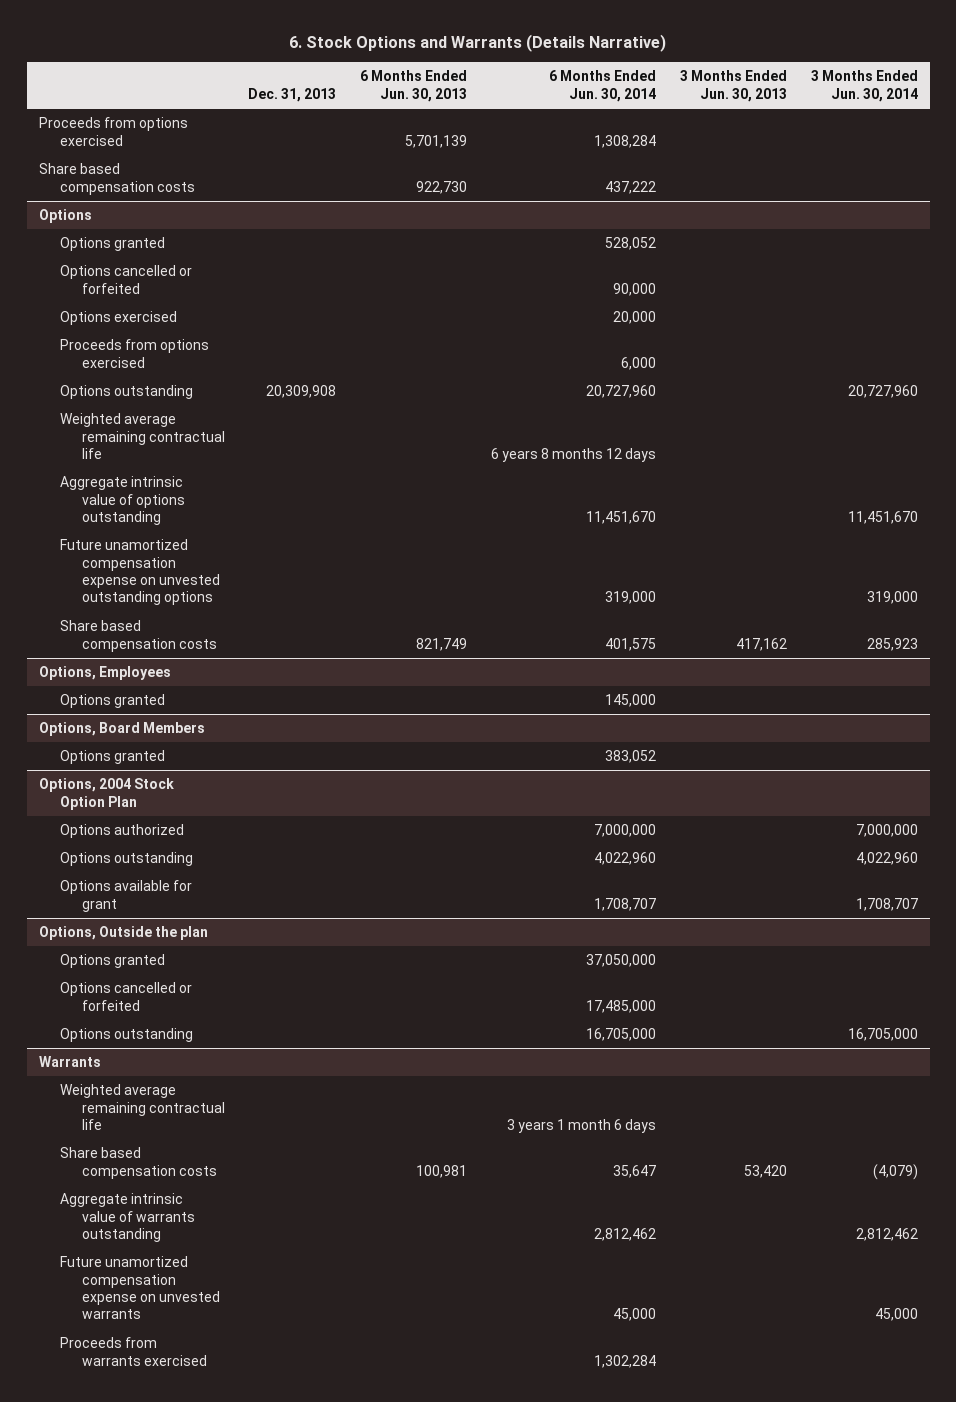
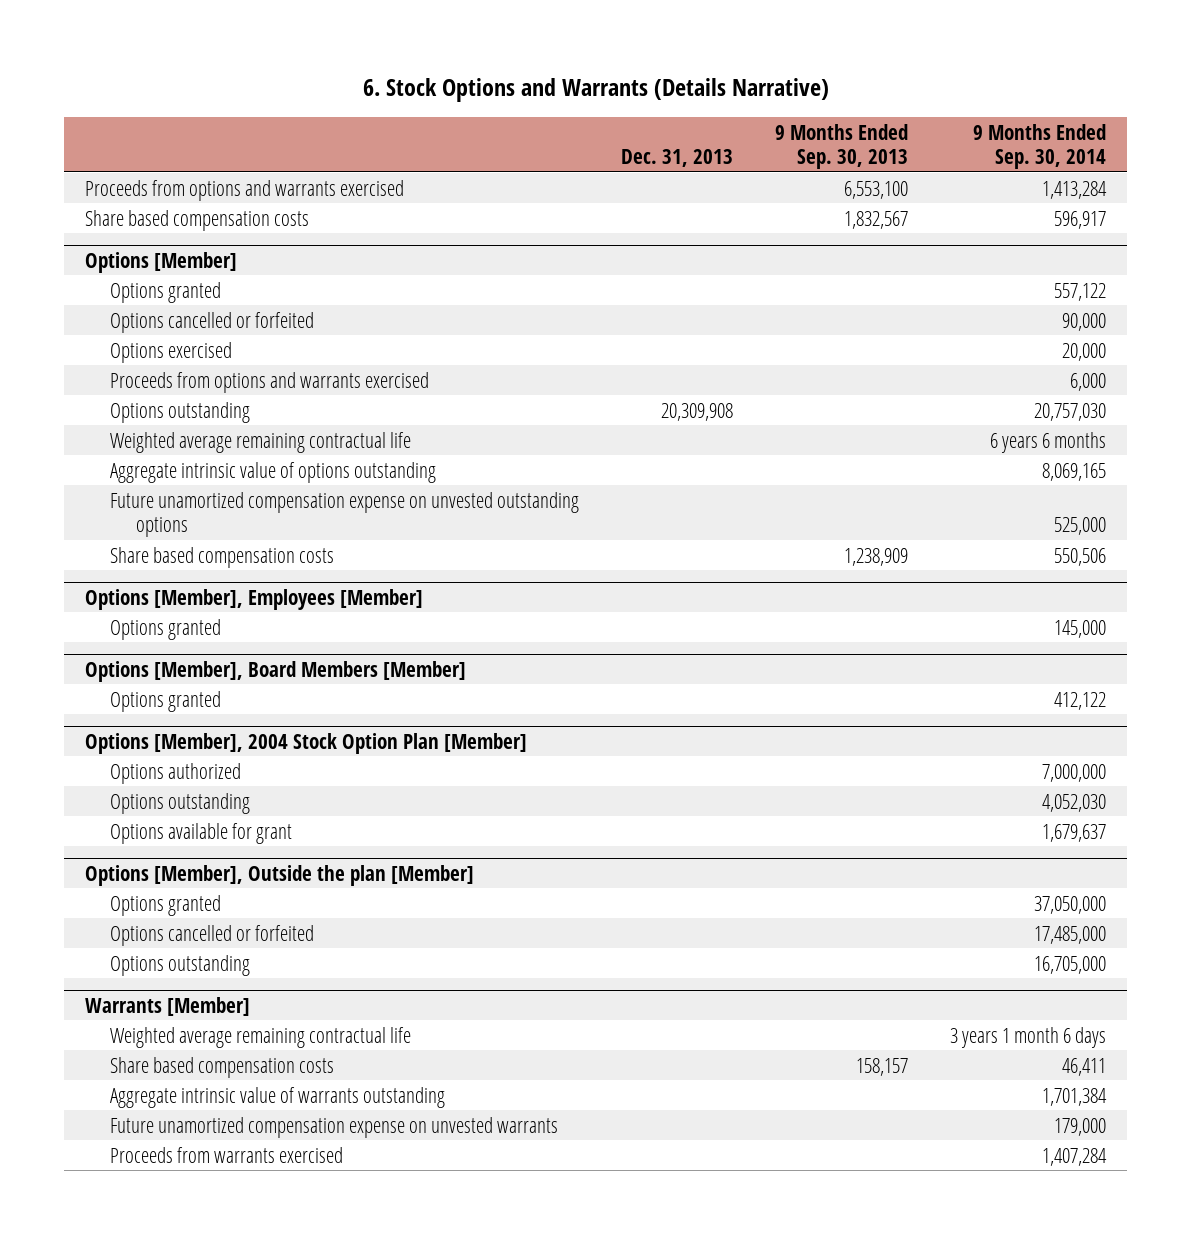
- | Dec. 31, 2013 | 6 Months Ended Jun. 30, 2013 | 6 Months Ended Jun. 30, 2014 | 3 Months Ended Jun. 30, 2013 | 3 Months Ended Jun. 30, 2014
+ | Dec. 31, 2013 | 9 Months Ended Sep. 30, 2013 | 9 Months Ended Sep. 30, 2014
- Proceeds from options exercised | | 5,701,139 | 1,308,284 | |
+ Proceeds from options and warrants exercised | | 6,553,100 | 1,413,284
- Options
+ Options [Member]
- Proceeds from options exercised | | | 6,000 | |
+ Proceeds from options and warrants exercised | | | 6,000
- Options, Employees
+ Options [Member], Employees [Member]
- Options, Board Members
+ Options [Member], Board Members [Member]
- Options, 2004 Stock Option Plan
+ Options [Member], 2004 Stock Option Plan [Member]
- Options, Outside the plan
+ Options [Member], Outside the plan [Member]
- Warrants
+ Warrants [Member]

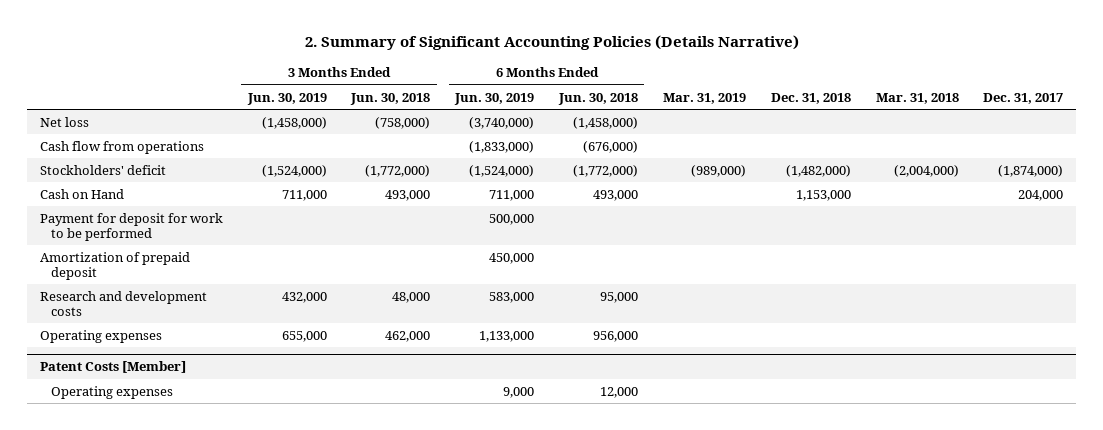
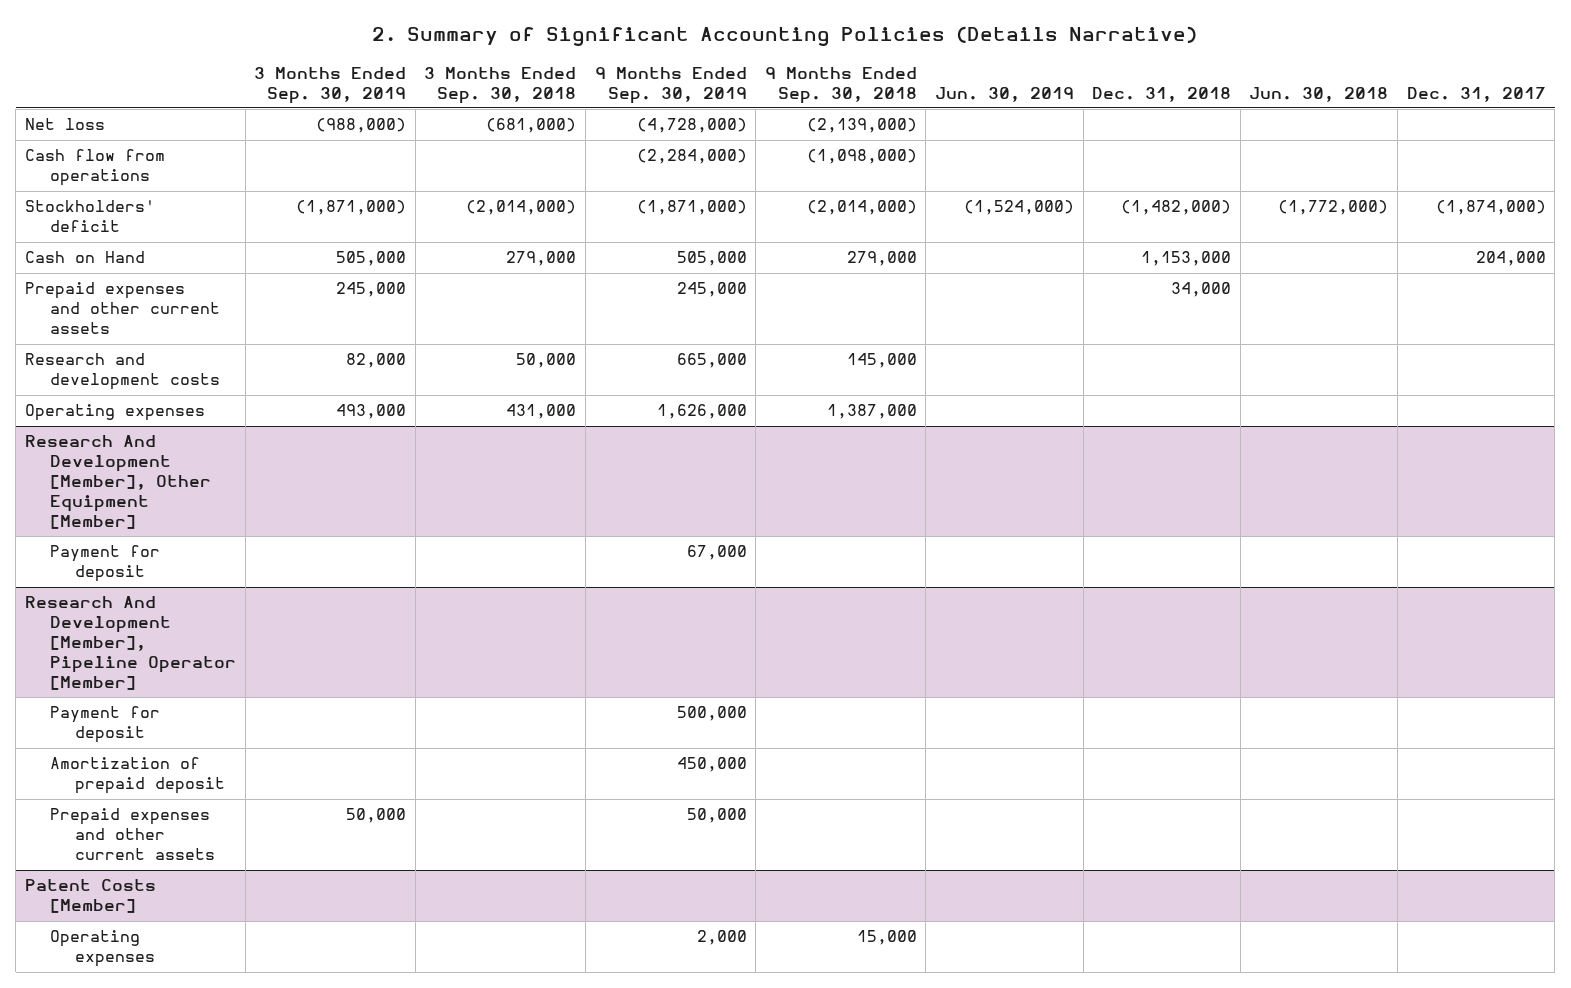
- | 3 Months Ended Jun. 30, 2019 | 3 Months Ended Jun. 30, 2018 | 6 Months Ended Jun. 30, 2019 | 6 Months Ended Jun. 30, 2018 | Mar. 31, 2019 | Dec. 31, 2018 | Mar. 31, 2018 | Dec. 31, 2017
+ | 3 Months Ended Sep. 30, 2019 | 3 Months Ended Sep. 30, 2018 | 9 Months Ended Sep. 30, 2019 | 9 Months Ended Sep. 30, 2018 | Jun. 30, 2019 | Dec. 31, 2018 | Jun. 30, 2018 | Dec. 31, 2017
- Payment for deposit for work to be performed | | | 500,000 | | | | |
- Amortization of prepaid deposit | | | 450,000 | | | | |
+ Prepaid expenses and other current assets | 245,000 | | 245,000 | | | 34,000 | |
+ Research And Development [Member], Other Equipment [Member]
+ Payment for deposit | | | 67,000 | | | | |
+ Research And Development [Member], Pipeline Operator [Member]
+ Payment for deposit | | | 500,000 | | | | |
+ Amortization of prepaid deposit | | | 450,000 | | | | |
+ Prepaid expenses and other current assets | 50,000 | | 50,000 | | | | |

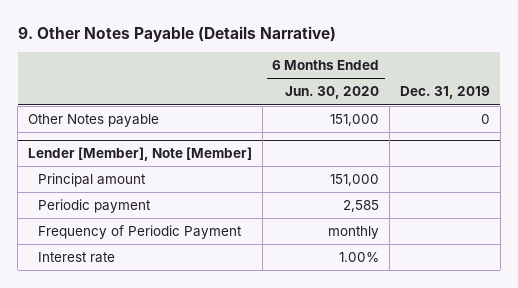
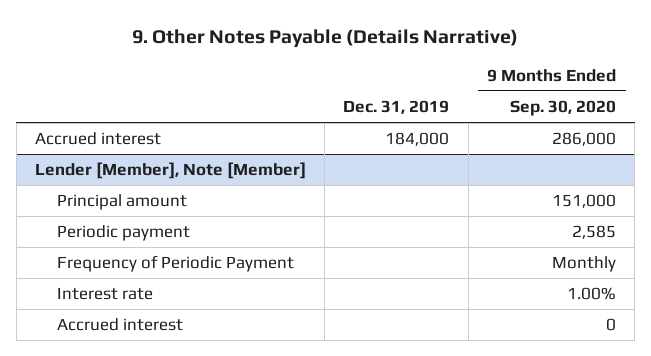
- | 6 Months Ended Jun. 30, 2020 | Dec. 31, 2019
+ | Dec. 31, 2019 | 9 Months Ended Sep. 30, 2020
- Other Notes payable | 151,000 | 0
+ Accrued interest | 184,000 | 286,000
@ Lender [Member], Note [Member]
+ Accrued interest | | 0

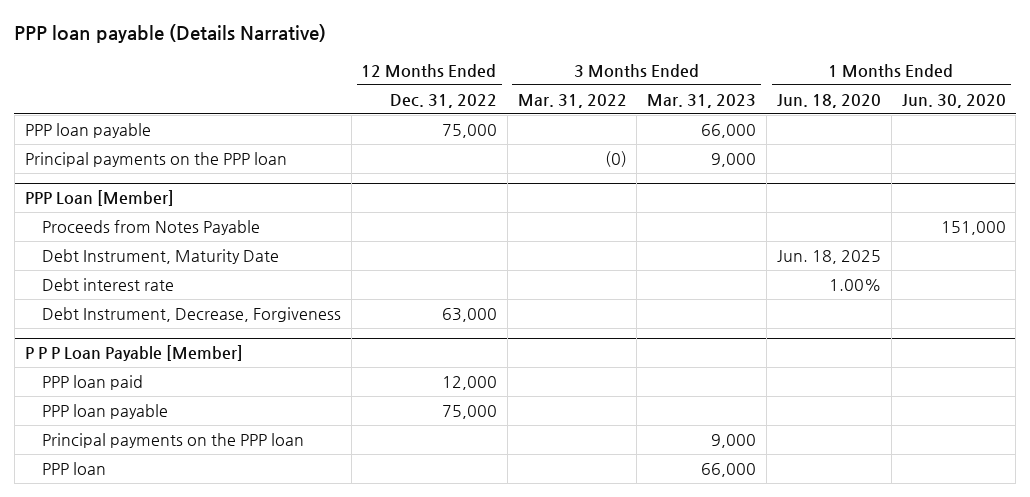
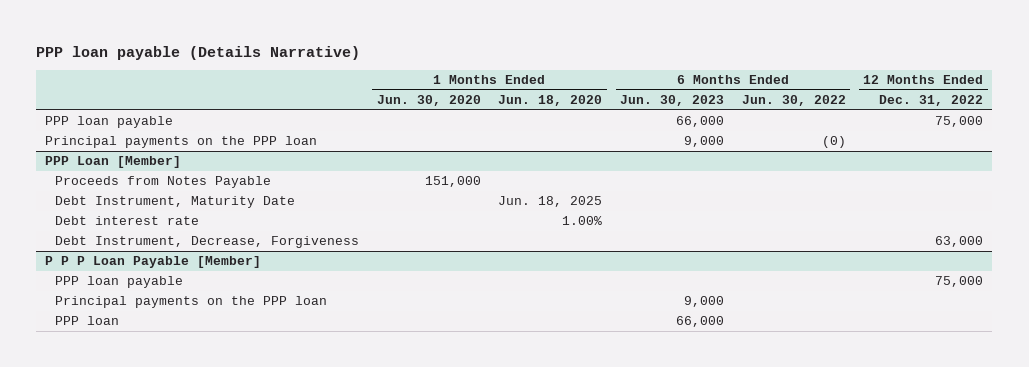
- | 12 Months Ended Dec. 31, 2022 | 3 Months Ended Mar. 31, 2022 | 3 Months Ended Mar. 31, 2023 | 1 Months Ended Jun. 18, 2020 | 1 Months Ended Jun. 30, 2020
+ | 1 Months Ended Jun. 30, 2020 | 1 Months Ended Jun. 18, 2020 | 6 Months Ended Jun. 30, 2023 | 6 Months Ended Jun. 30, 2022 | 12 Months Ended Dec. 31, 2022
@ P P P Loan Payable [Member]
- PPP loan paid | 12,000 | | | |

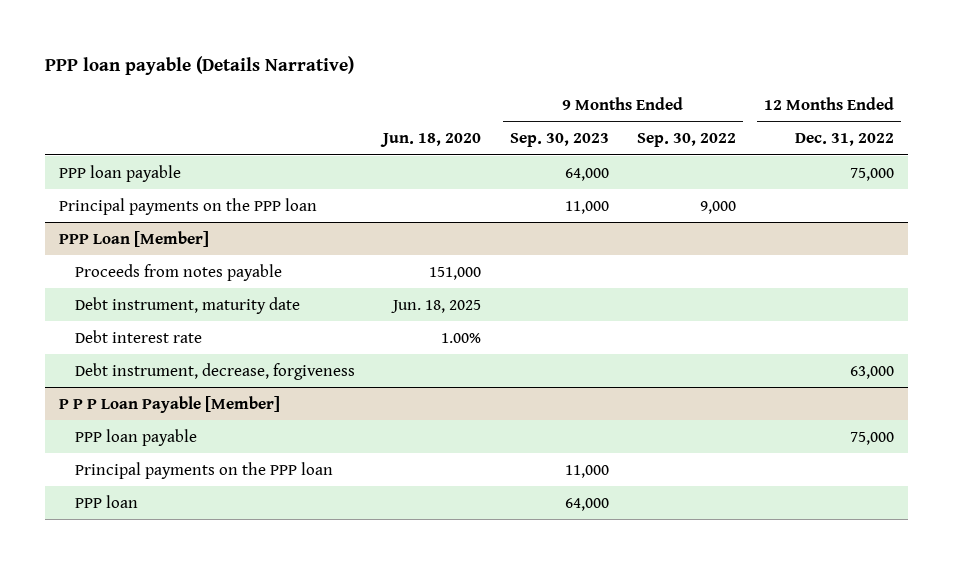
- | 1 Months Ended Jun. 30, 2020 | 1 Months Ended Jun. 18, 2020 | 6 Months Ended Jun. 30, 2023 | 6 Months Ended Jun. 30, 2022 | 12 Months Ended Dec. 31, 2022
+ | Jun. 18, 2020 | 9 Months Ended Sep. 30, 2023 | 9 Months Ended Sep. 30, 2022 | 12 Months Ended Dec. 31, 2022
@ PPP Loan [Member]
- Proceeds from Notes Payable | 151,000 | | | |
- Debt Instrument, Maturity Date | | Jun. 18, 2025 | | |
+ Proceeds from notes payable | 151,000 | | |
+ Debt instrument, maturity date | Jun. 18, 2025 | | |
- Debt Instrument, Decrease, Forgiveness | | | | | 63,000
+ Debt instrument, decrease, forgiveness | | | | 63,000

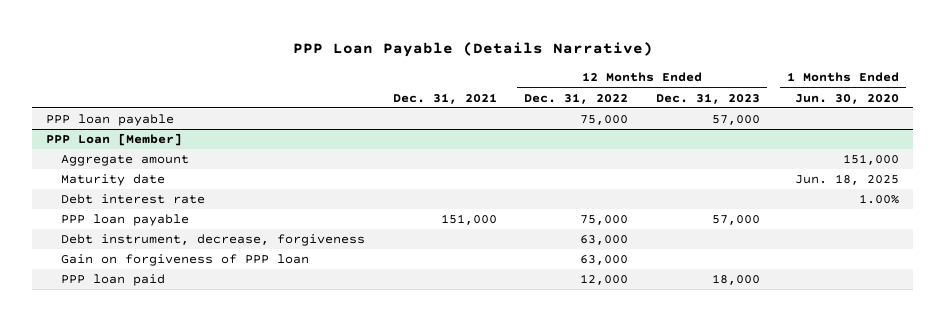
- PPP loan payable (Details Narrative)
+ PPP Loan Payable (Details Narrative)
- | Jun. 18, 2020 | 9 Months Ended Sep. 30, 2023 | 9 Months Ended Sep. 30, 2022 | 12 Months Ended Dec. 31, 2022
+ | Dec. 31, 2021 | 12 Months Ended Dec. 31, 2022 | 12 Months Ended Dec. 31, 2023 | 1 Months Ended Jun. 30, 2020
- Principal payments on the PPP loan | | 11,000 | 9,000 |
@ PPP Loan [Member]
- Proceeds from notes payable | 151,000 | | |
- Debt instrument, maturity date | Jun. 18, 2025 | | |
+ Aggregate amount | | | | 151,000
+ Maturity date | | | | Jun. 18, 2025
+ PPP loan payable | 151,000 | 75,000 | 57,000 |
- P P P Loan Payable [Member]
- PPP loan payable | | | | 75,000
- Principal payments on the PPP loan | | 11,000 | |
- PPP loan | | 64,000 | |
@ PPP Loan [Member]
+ Gain on forgiveness of PPP loan | | 63,000 | |
+ PPP loan paid | | 12,000 | 18,000 |

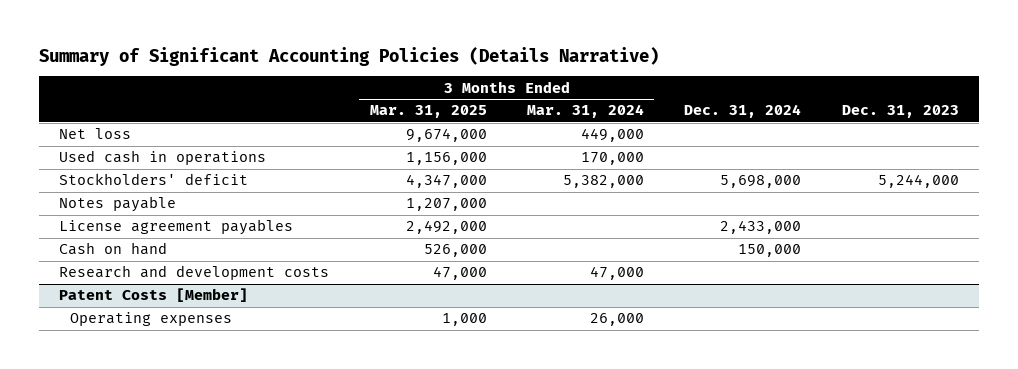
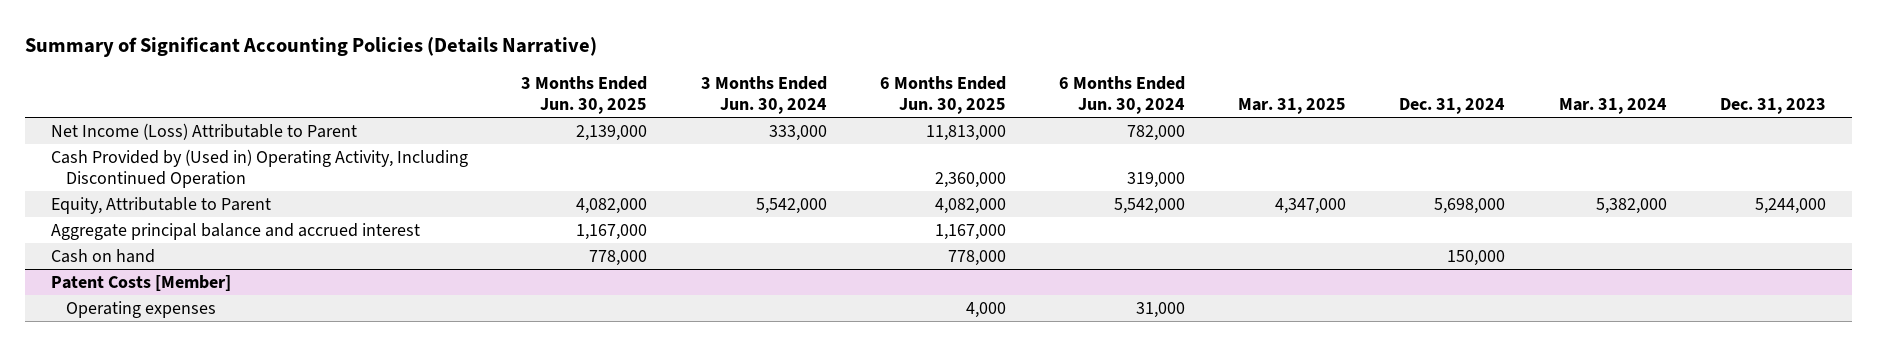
- | 3 Months Ended Mar. 31, 2025 | 3 Months Ended Mar. 31, 2024 | Dec. 31, 2024 | Dec. 31, 2023
+ | 3 Months Ended Jun. 30, 2025 | 3 Months Ended Jun. 30, 2024 | 6 Months Ended Jun. 30, 2025 | 6 Months Ended Jun. 30, 2024 | Mar. 31, 2025 | Dec. 31, 2024 | Mar. 31, 2024 | Dec. 31, 2023
- Net loss | 9,674,000 | 449,000 | |
- Used cash in operations | 1,156,000 | 170,000 | |
- Stockholders' deficit | 4,347,000 | 5,382,000 | 5,698,000 | 5,244,000
- Notes payable | 1,207,000 | | |
- License agreement payables | 2,492,000 | | 2,433,000 |
+ Net Income (Loss) Attributable to Parent | 2,139,000 | 333,000 | 11,813,000 | 782,000 | | | |
+ Cash Provided by (Used in) Operating Activity, Including Discontinued Operation | | | 2,360,000 | 319,000 | | | |
+ Equity, Attributable to Parent | 4,082,000 | 5,542,000 | 4,082,000 | 5,542,000 | 4,347,000 | 5,698,000 | 5,382,000 | 5,244,000
+ Aggregate principal balance and accrued interest | 1,167,000 | | 1,167,000 | | | | |
- Research and development costs | 47,000 | 47,000 | |

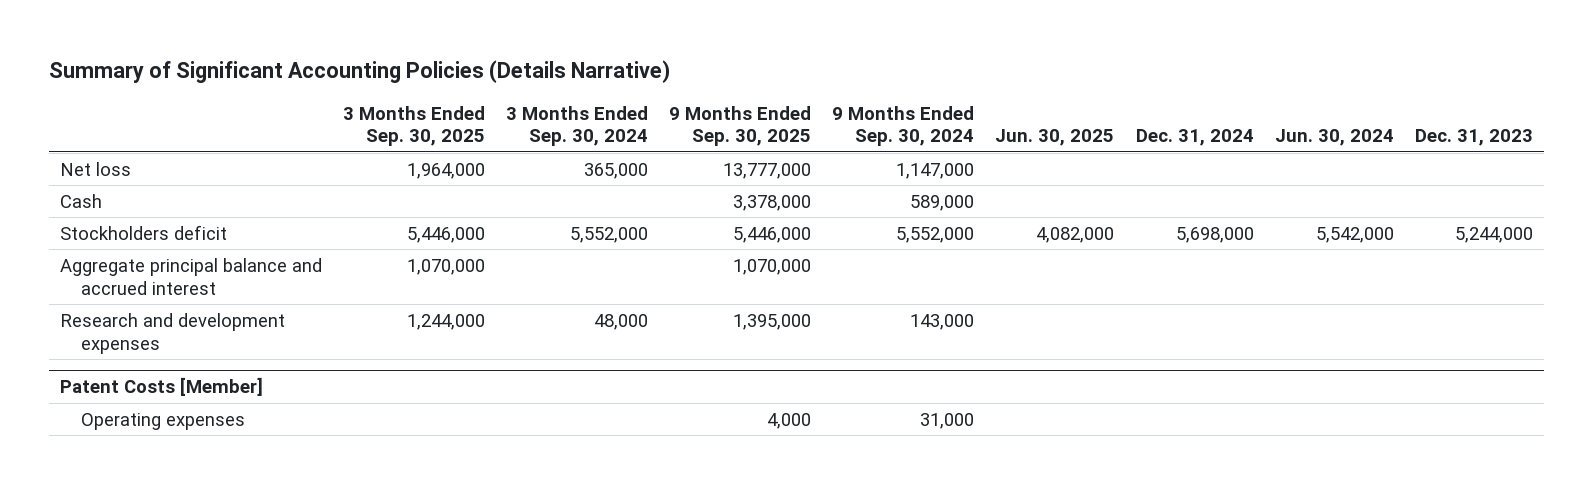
- | 3 Months Ended Jun. 30, 2025 | 3 Months Ended Jun. 30, 2024 | 6 Months Ended Jun. 30, 2025 | 6 Months Ended Jun. 30, 2024 | Mar. 31, 2025 | Dec. 31, 2024 | Mar. 31, 2024 | Dec. 31, 2023
+ | 3 Months Ended Sep. 30, 2025 | 3 Months Ended Sep. 30, 2024 | 9 Months Ended Sep. 30, 2025 | 9 Months Ended Sep. 30, 2024 | Jun. 30, 2025 | Dec. 31, 2024 | Jun. 30, 2024 | Dec. 31, 2023
- Net Income (Loss) Attributable to Parent | 2,139,000 | 333,000 | 11,813,000 | 782,000 | | | |
- Cash Provided by (Used in) Operating Activity, Including Discontinued Operation | | | 2,360,000 | 319,000 | | | |
- Equity, Attributable to Parent | 4,082,000 | 5,542,000 | 4,082,000 | 5,542,000 | 4,347,000 | 5,698,000 | 5,382,000 | 5,244,000
+ Net loss | 1,964,000 | 365,000 | 13,777,000 | 1,147,000 | | | |
+ Cash | | | 3,378,000 | 589,000 | | | |
+ Stockholders deficit | 5,446,000 | 5,552,000 | 5,446,000 | 5,552,000 | 4,082,000 | 5,698,000 | 5,542,000 | 5,244,000
- Cash on hand | 778,000 | | 778,000 | | | 150,000 | |
+ Research and development expenses | 1,244,000 | 48,000 | 1,395,000 | 143,000 | | | |

